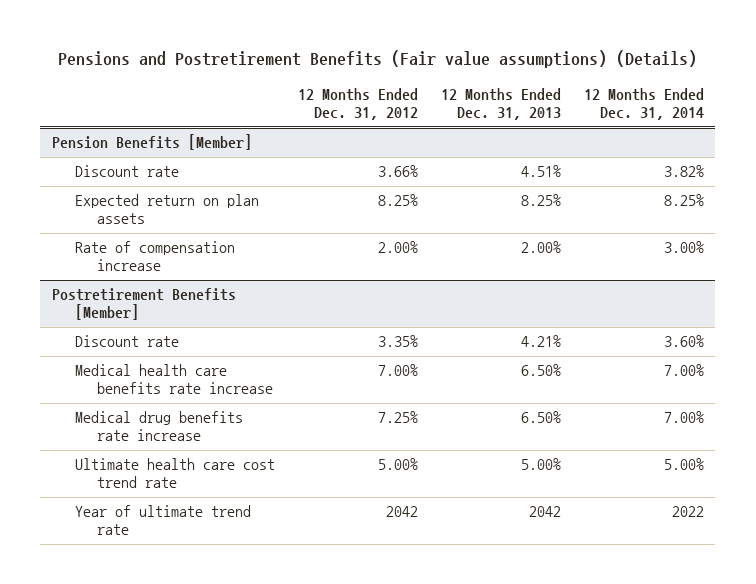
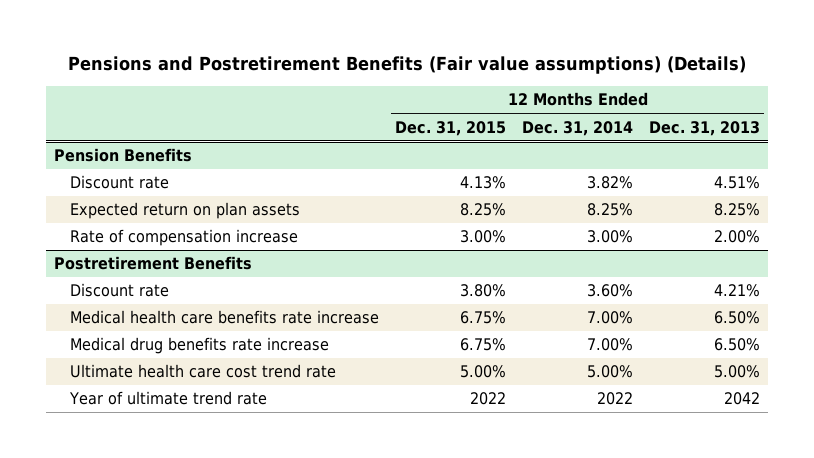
- | 12 Months Ended Dec. 31, 2012 | 12 Months Ended Dec. 31, 2013 | 12 Months Ended Dec. 31, 2014
+ | 12 Months Ended Dec. 31, 2015 | 12 Months Ended Dec. 31, 2014 | 12 Months Ended Dec. 31, 2013
- Pension Benefits [Member]
+ Pension Benefits
- Postretirement Benefits [Member]
+ Postretirement Benefits

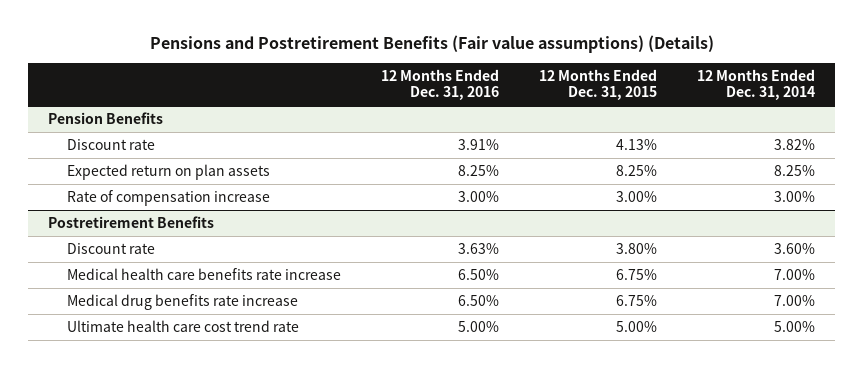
- | 12 Months Ended Dec. 31, 2015 | 12 Months Ended Dec. 31, 2014 | 12 Months Ended Dec. 31, 2013
+ | 12 Months Ended Dec. 31, 2016 | 12 Months Ended Dec. 31, 2015 | 12 Months Ended Dec. 31, 2014
@ Postretirement Benefits
- Year of ultimate trend rate | 2022 | 2022 | 2042

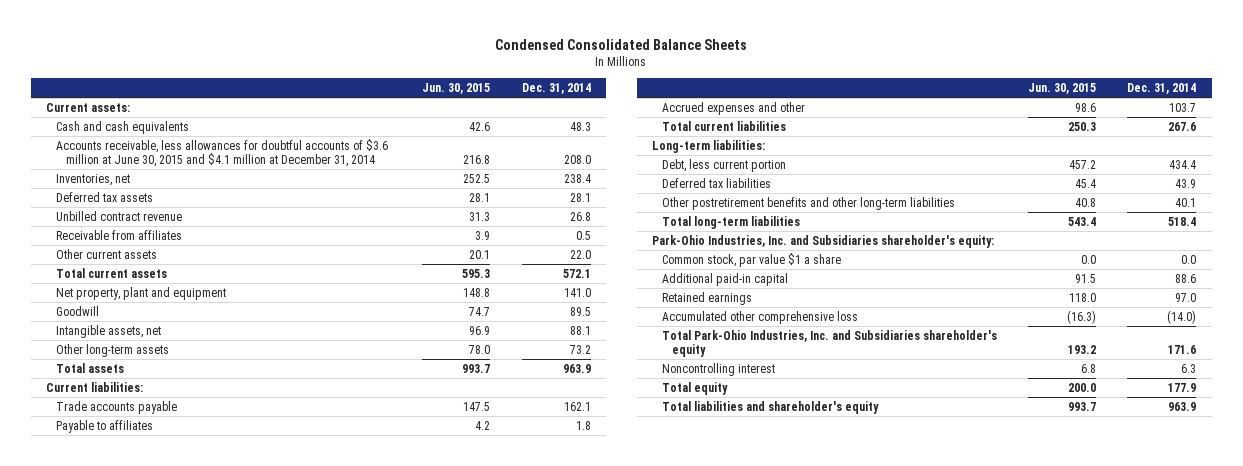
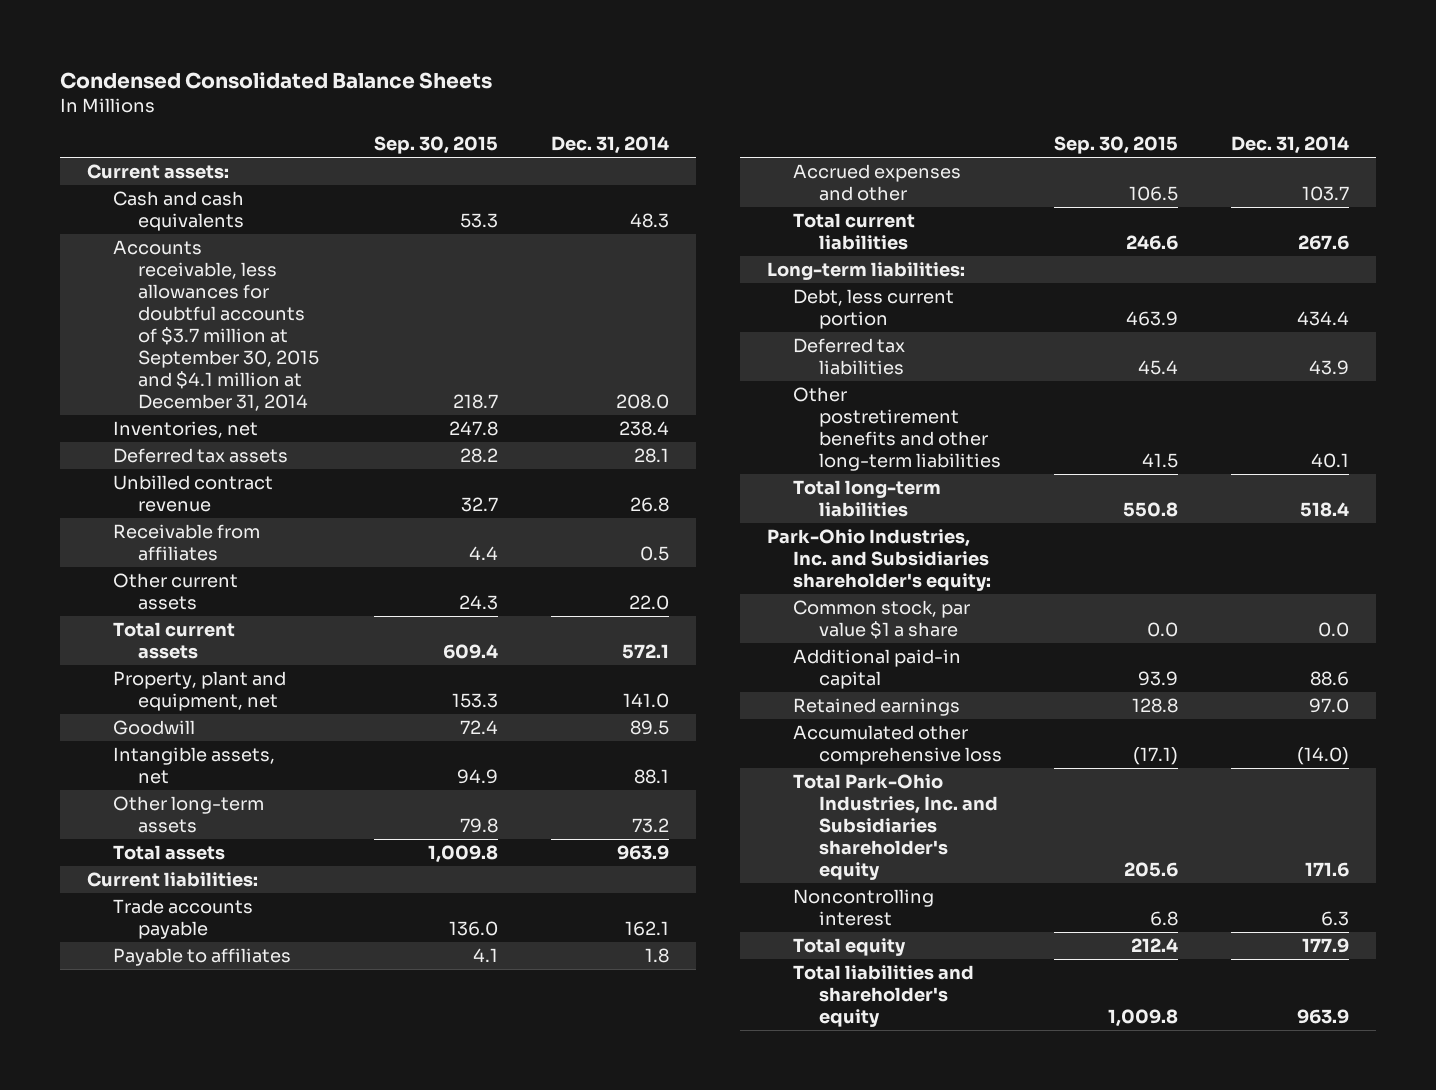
- | Jun. 30, 2015 | Dec. 31, 2014
+ | Sep. 30, 2015 | Dec. 31, 2014
- Accounts receivable, less allowances for doubtful accounts of $3.6 million at June 30, 2015 and $4.1 million at December 31, 2014 | 216.8 | 208.0
+ Accounts receivable, less allowances for doubtful accounts of $3.7 million at September 30, 2015 and $4.1 million at December 31, 2014 | 218.7 | 208.0
- Net property, plant and equipment | 148.8 | 141.0
+ Property, plant and equipment, net | 153.3 | 141.0

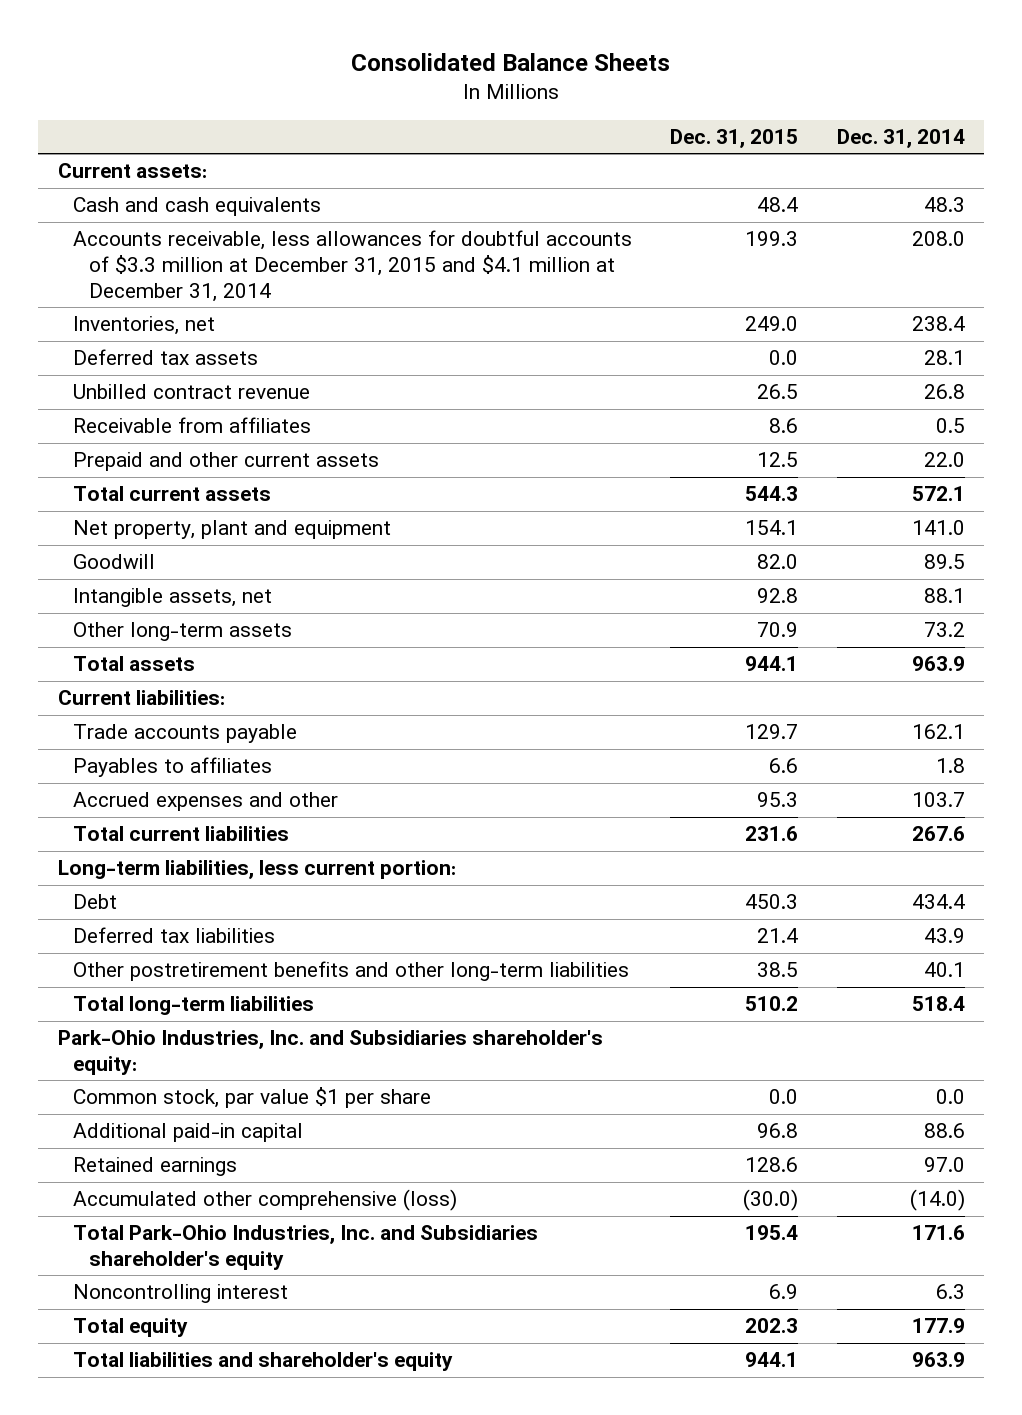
- Condensed Consolidated Balance Sheets
+ Consolidated Balance Sheets
- | Sep. 30, 2015 | Dec. 31, 2014
+ | Dec. 31, 2015 | Dec. 31, 2014
- Accounts receivable, less allowances for doubtful accounts of $3.7 million at September 30, 2015 and $4.1 million at December 31, 2014 | 218.7 | 208.0
+ Accounts receivable, less allowances for doubtful accounts of $3.3 million at December 31, 2015 and $4.1 million at December 31, 2014 | 199.3 | 208.0
- Other current assets | 24.3 | 22.0
+ Prepaid and other current assets | 12.5 | 22.0
- Property, plant and equipment, net | 153.3 | 141.0
+ Net property, plant and equipment | 154.1 | 141.0
- Payable to affiliates | 4.1 | 1.8
+ Payables to affiliates | 6.6 | 1.8
- Long-term liabilities:
- Debt, less current portion | 463.9 | 434.4
+ Long-term liabilities, less current portion:
+ Debt | 450.3 | 434.4
- Common stock, par value $1 a share | 0.0 | 0.0
+ Common stock, par value $1 per share | 0.0 | 0.0
- Accumulated other comprehensive loss | (17.1) | (14.0)
+ Accumulated other comprehensive (loss) | (30.0) | (14.0)

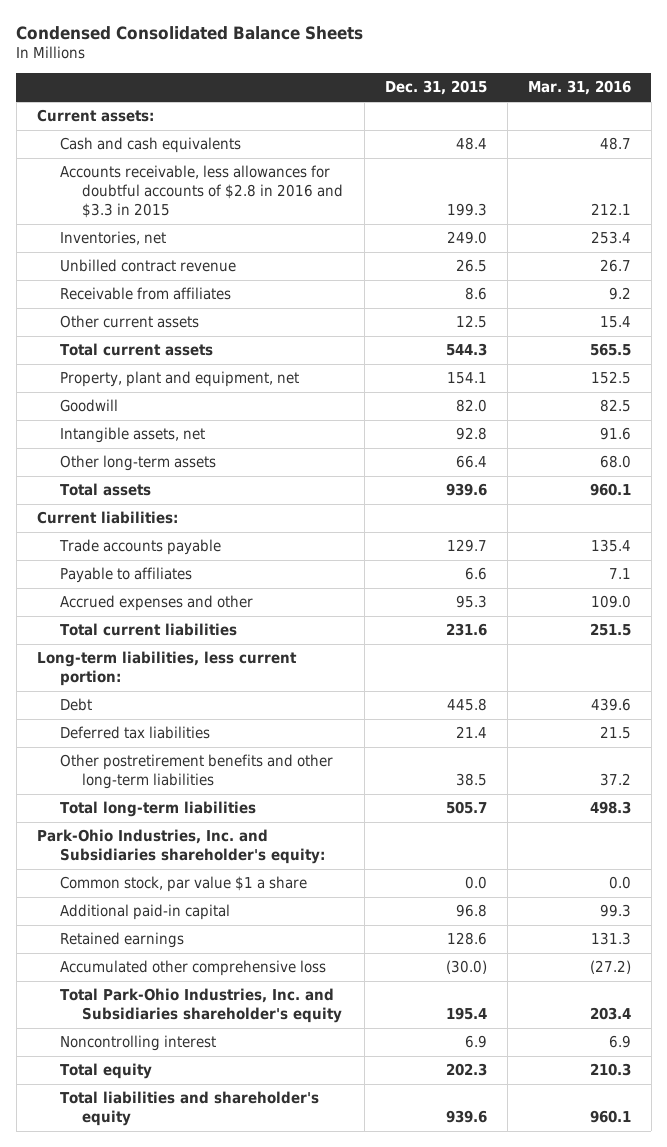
- Consolidated Balance Sheets
+ Condensed Consolidated Balance Sheets
- | Dec. 31, 2015 | Dec. 31, 2014
+ | Dec. 31, 2015 | Mar. 31, 2016
- Accounts receivable, less allowances for doubtful accounts of $3.3 million at December 31, 2015 and $4.1 million at December 31, 2014 | 199.3 | 208.0
+ Accounts receivable, less allowances for doubtful accounts of $2.8 in 2016 and $3.3 in 2015 | 199.3 | 212.1
- Deferred tax assets | 0.0 | 28.1
- Prepaid and other current assets | 12.5 | 22.0
+ Other current assets | 12.5 | 15.4
- Net property, plant and equipment | 154.1 | 141.0
+ Property, plant and equipment, net | 154.1 | 152.5
- Other long-term assets | 70.9 | 73.2
- Total assets | 944.1 | 963.9
+ Other long-term assets | 66.4 | 68.0
+ Total assets | 939.6 | 960.1
- Payables to affiliates | 6.6 | 1.8
+ Payable to affiliates | 6.6 | 7.1
- Debt | 450.3 | 434.4
+ Debt | 445.8 | 439.6
- Total long-term liabilities | 510.2 | 518.4
+ Total long-term liabilities | 505.7 | 498.3
- Common stock, par value $1 per share | 0.0 | 0.0
+ Common stock, par value $1 a share | 0.0 | 0.0
- Accumulated other comprehensive (loss) | (30.0) | (14.0)
+ Accumulated other comprehensive loss | (30.0) | (27.2)
- Total liabilities and shareholder's equity | 944.1 | 963.9
+ Total liabilities and shareholder's equity | 939.6 | 960.1

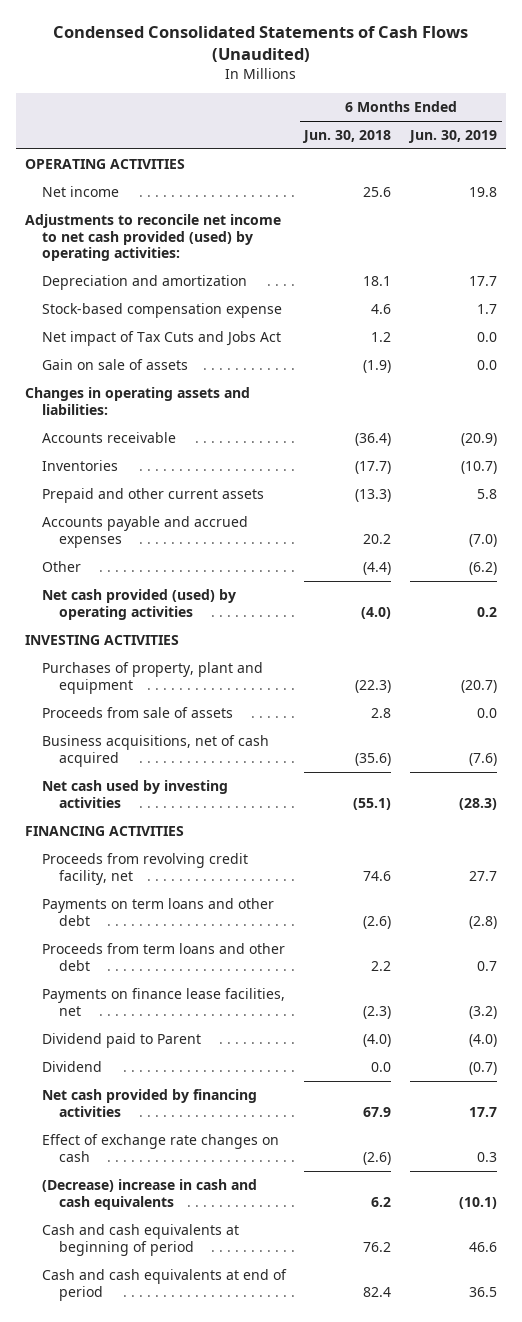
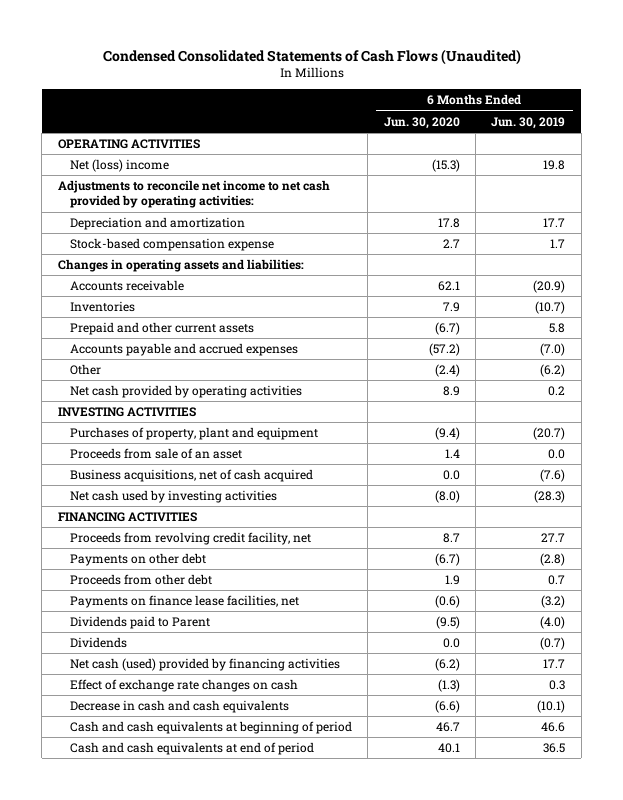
- | 6 Months Ended Jun. 30, 2018 | 6 Months Ended Jun. 30, 2019
+ | 6 Months Ended Jun. 30, 2020 | 6 Months Ended Jun. 30, 2019
- Net income | 25.6 | 19.8
- Adjustments to reconcile net income to net cash provided (used) by operating activities:
+ Net (loss) income | (15.3) | 19.8
+ Adjustments to reconcile net income to net cash provided by operating activities:
- Net impact of Tax Cuts and Jobs Act | 1.2 | 0.0
- Gain on sale of assets | (1.9) | 0.0
- Net cash provided (used) by operating activities | (4.0) | 0.2
+ Net cash provided by operating activities | 8.9 | 0.2
- Proceeds from sale of assets | 2.8 | 0.0
+ Proceeds from sale of an asset | 1.4 | 0.0
- Payments on term loans and other debt | (2.6) | (2.8)
- Proceeds from term loans and other debt | 2.2 | 0.7
+ Payments on other debt | (6.7) | (2.8)
+ Proceeds from other debt | 1.9 | 0.7
- Dividend paid to Parent | (4.0) | (4.0)
- Dividend | 0.0 | (0.7)
- Net cash provided by financing activities | 67.9 | 17.7
+ Dividends paid to Parent | (9.5) | (4.0)
+ Dividends | 0.0 | (0.7)
+ Net cash (used) provided by financing activities | (6.2) | 17.7
- (Decrease) increase in cash and cash equivalents | 6.2 | (10.1)
+ Decrease in cash and cash equivalents | (6.6) | (10.1)

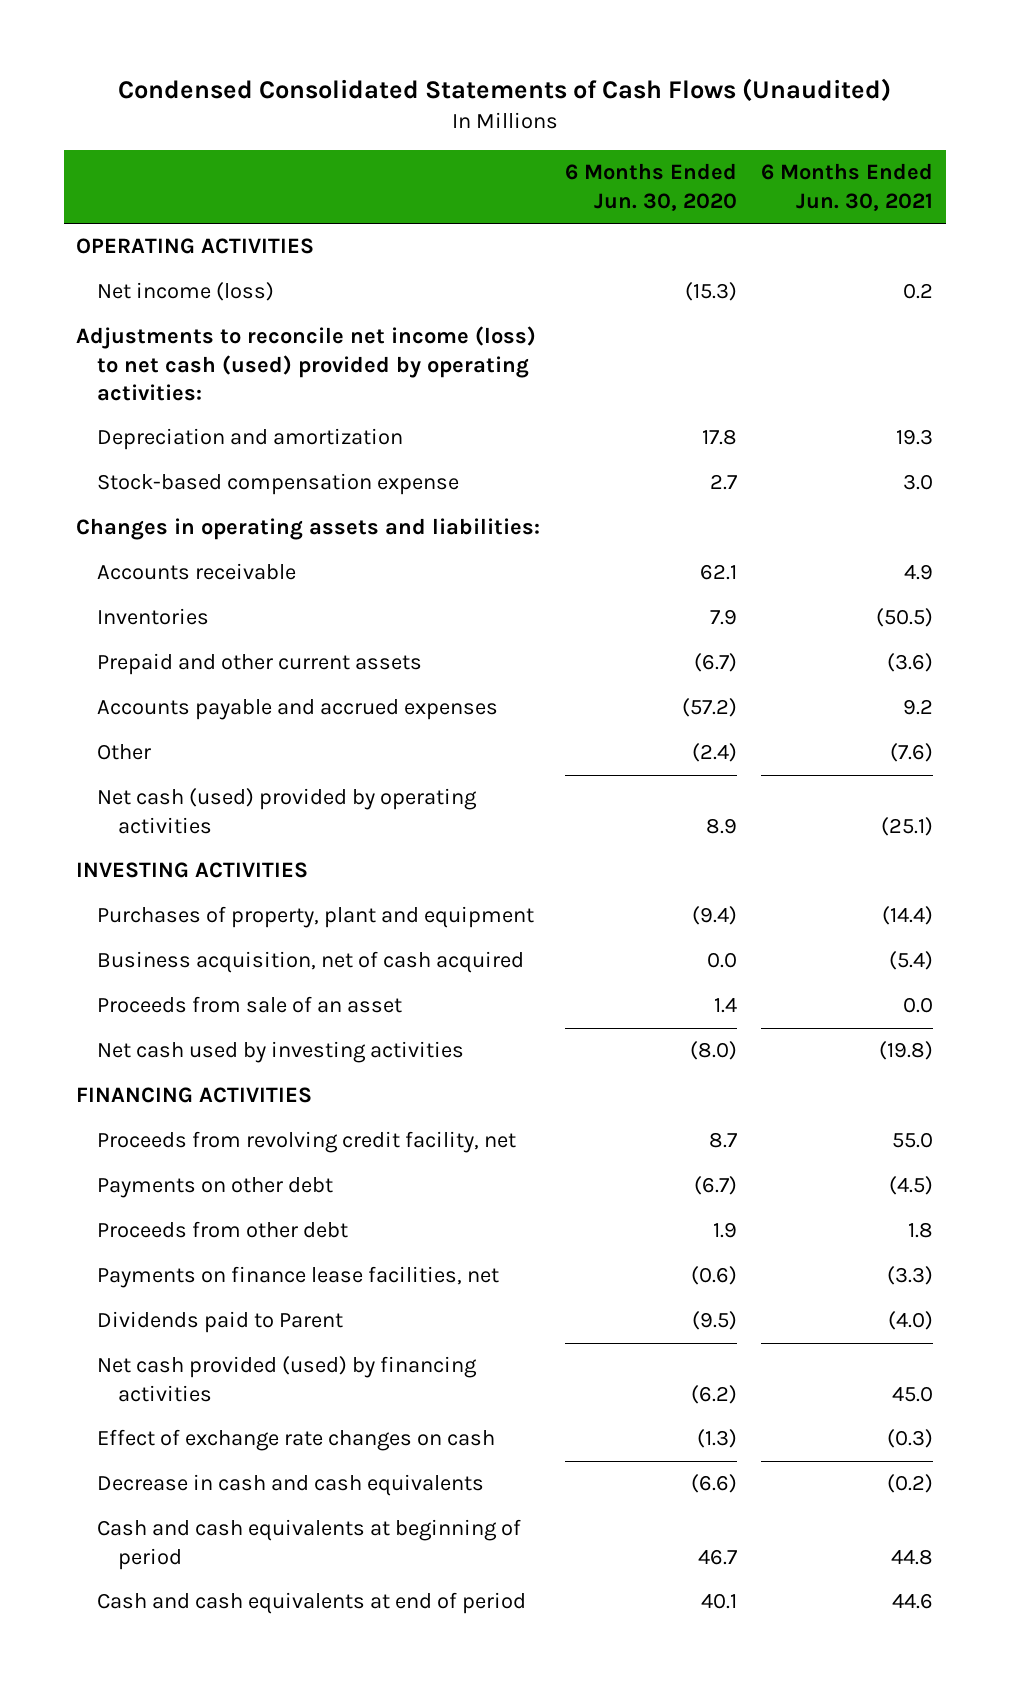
- | 6 Months Ended Jun. 30, 2020 | 6 Months Ended Jun. 30, 2019
+ | 6 Months Ended Jun. 30, 2020 | 6 Months Ended Jun. 30, 2021
- Net (loss) income | (15.3) | 19.8
- Adjustments to reconcile net income to net cash provided by operating activities:
+ Net income (loss) | (15.3) | 0.2
+ Adjustments to reconcile net income (loss) to net cash (used) provided by operating activities:
- Net cash provided by operating activities | 8.9 | 0.2
+ Net cash (used) provided by operating activities | 8.9 | (25.1)
+ Business acquisition, net of cash acquired | 0.0 | (5.4)
- Business acquisitions, net of cash acquired | 0.0 | (7.6)
- Dividends | 0.0 | (0.7)
- Net cash (used) provided by financing activities | (6.2) | 17.7
+ Net cash provided (used) by financing activities | (6.2) | 45.0

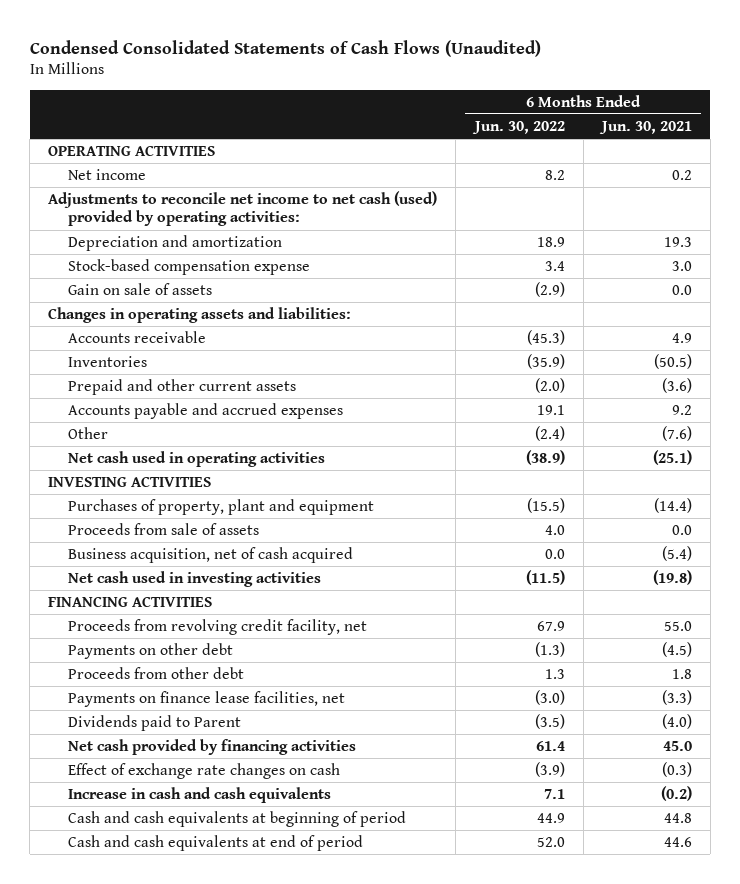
- | 6 Months Ended Jun. 30, 2020 | 6 Months Ended Jun. 30, 2021
+ | 6 Months Ended Jun. 30, 2022 | 6 Months Ended Jun. 30, 2021
- Net income (loss) | (15.3) | 0.2
- Adjustments to reconcile net income (loss) to net cash (used) provided by operating activities:
+ Net income | 8.2 | 0.2
+ Adjustments to reconcile net income to net cash (used) provided by operating activities:
+ Gain on sale of assets | (2.9) | 0.0
- Net cash (used) provided by operating activities | 8.9 | (25.1)
+ Net cash used in operating activities | (38.9) | (25.1)
+ Proceeds from sale of assets | 4.0 | 0.0
- Proceeds from sale of an asset | 1.4 | 0.0
- Net cash used by investing activities | (8.0) | (19.8)
+ Net cash used in investing activities | (11.5) | (19.8)
- Net cash provided (used) by financing activities | (6.2) | 45.0
+ Net cash provided by financing activities | 61.4 | 45.0
- Decrease in cash and cash equivalents | (6.6) | (0.2)
+ Increase in cash and cash equivalents | 7.1 | (0.2)

